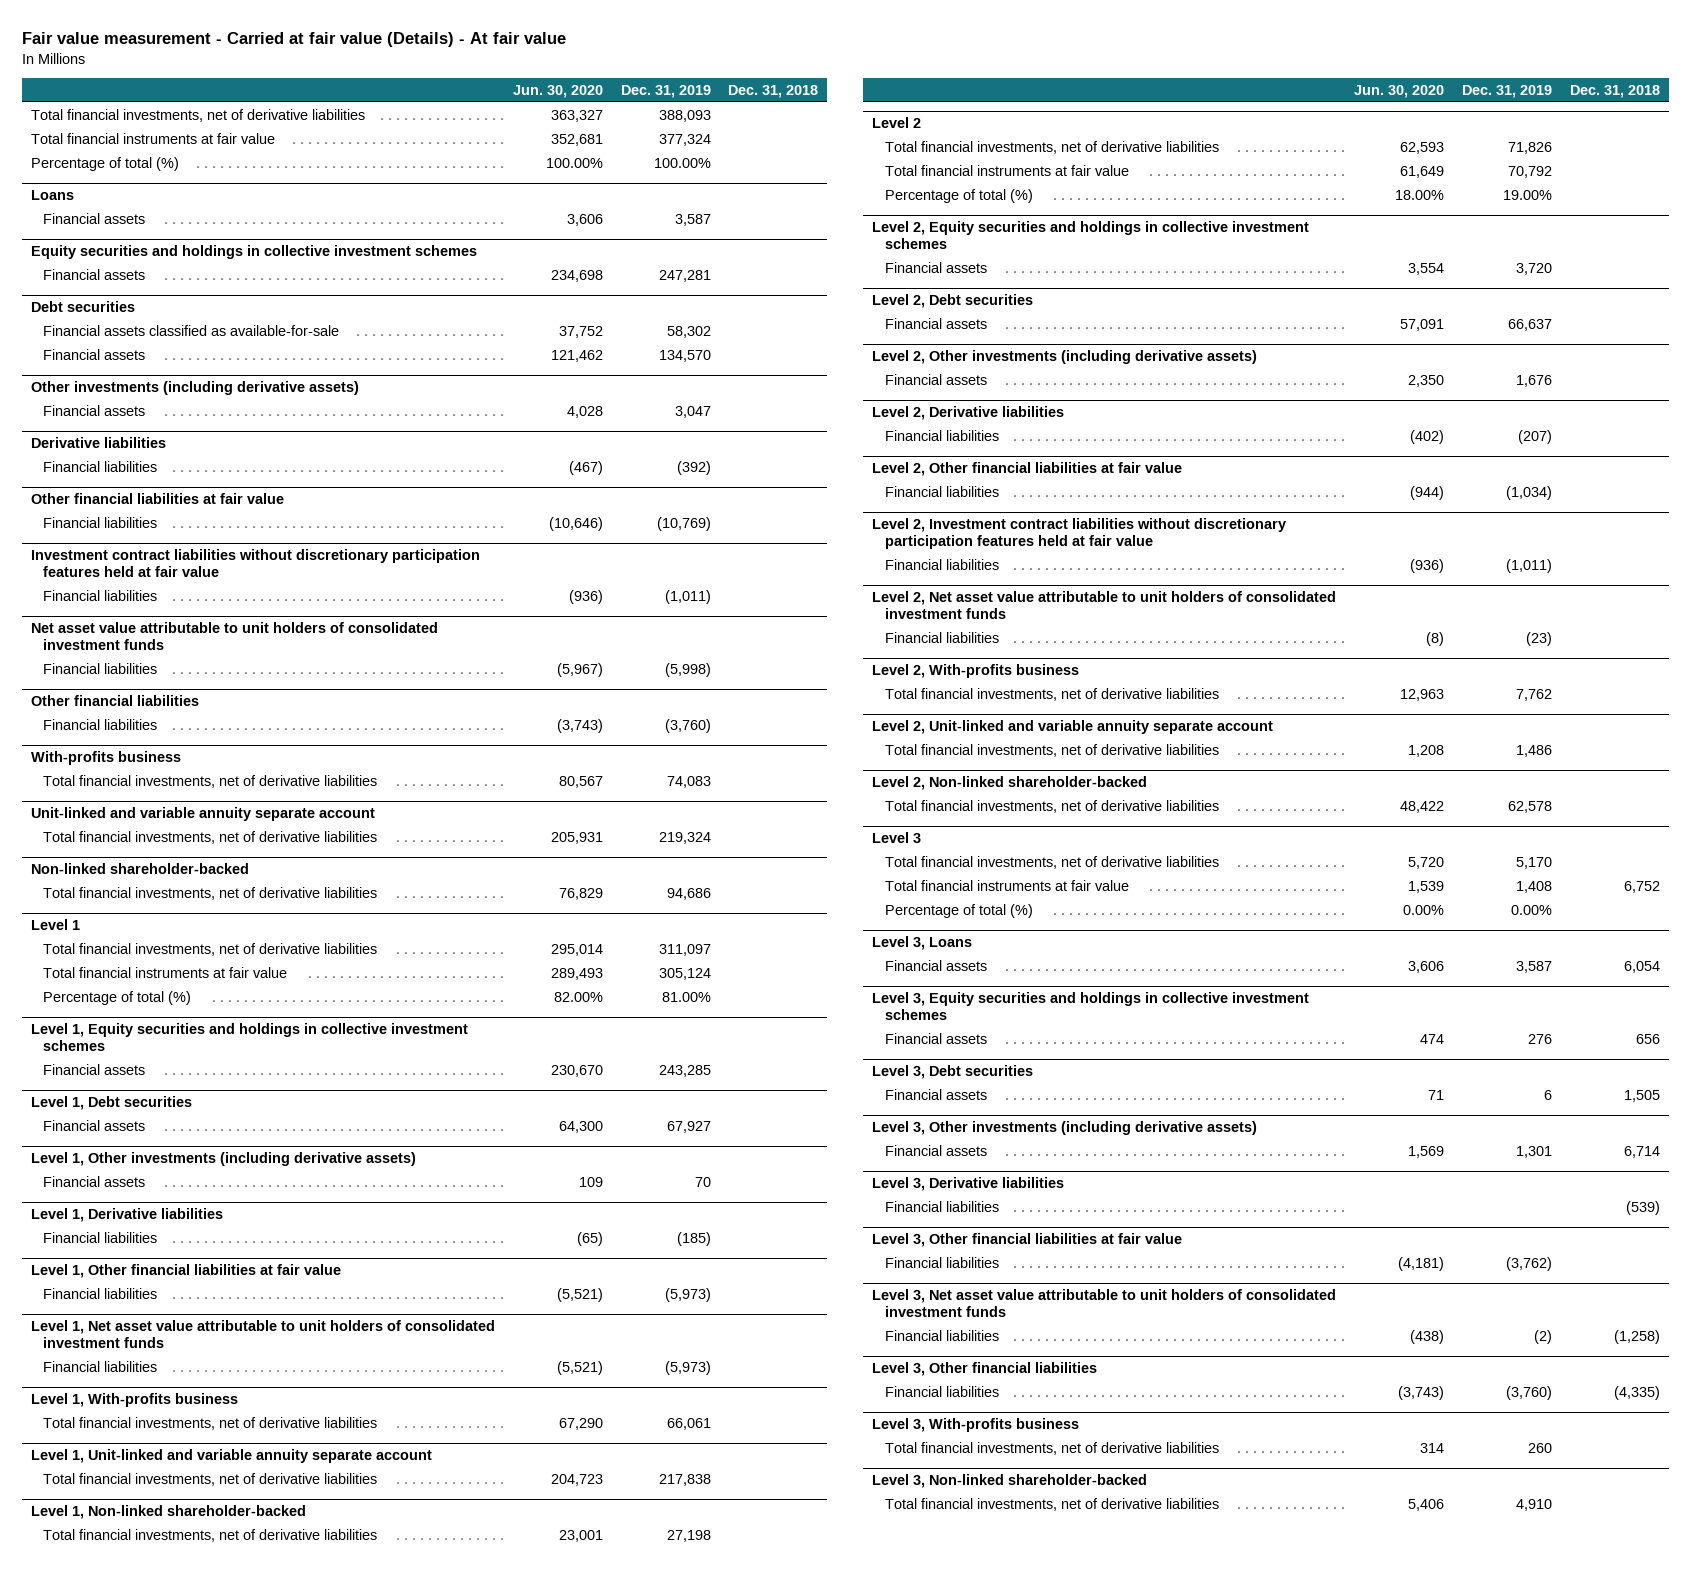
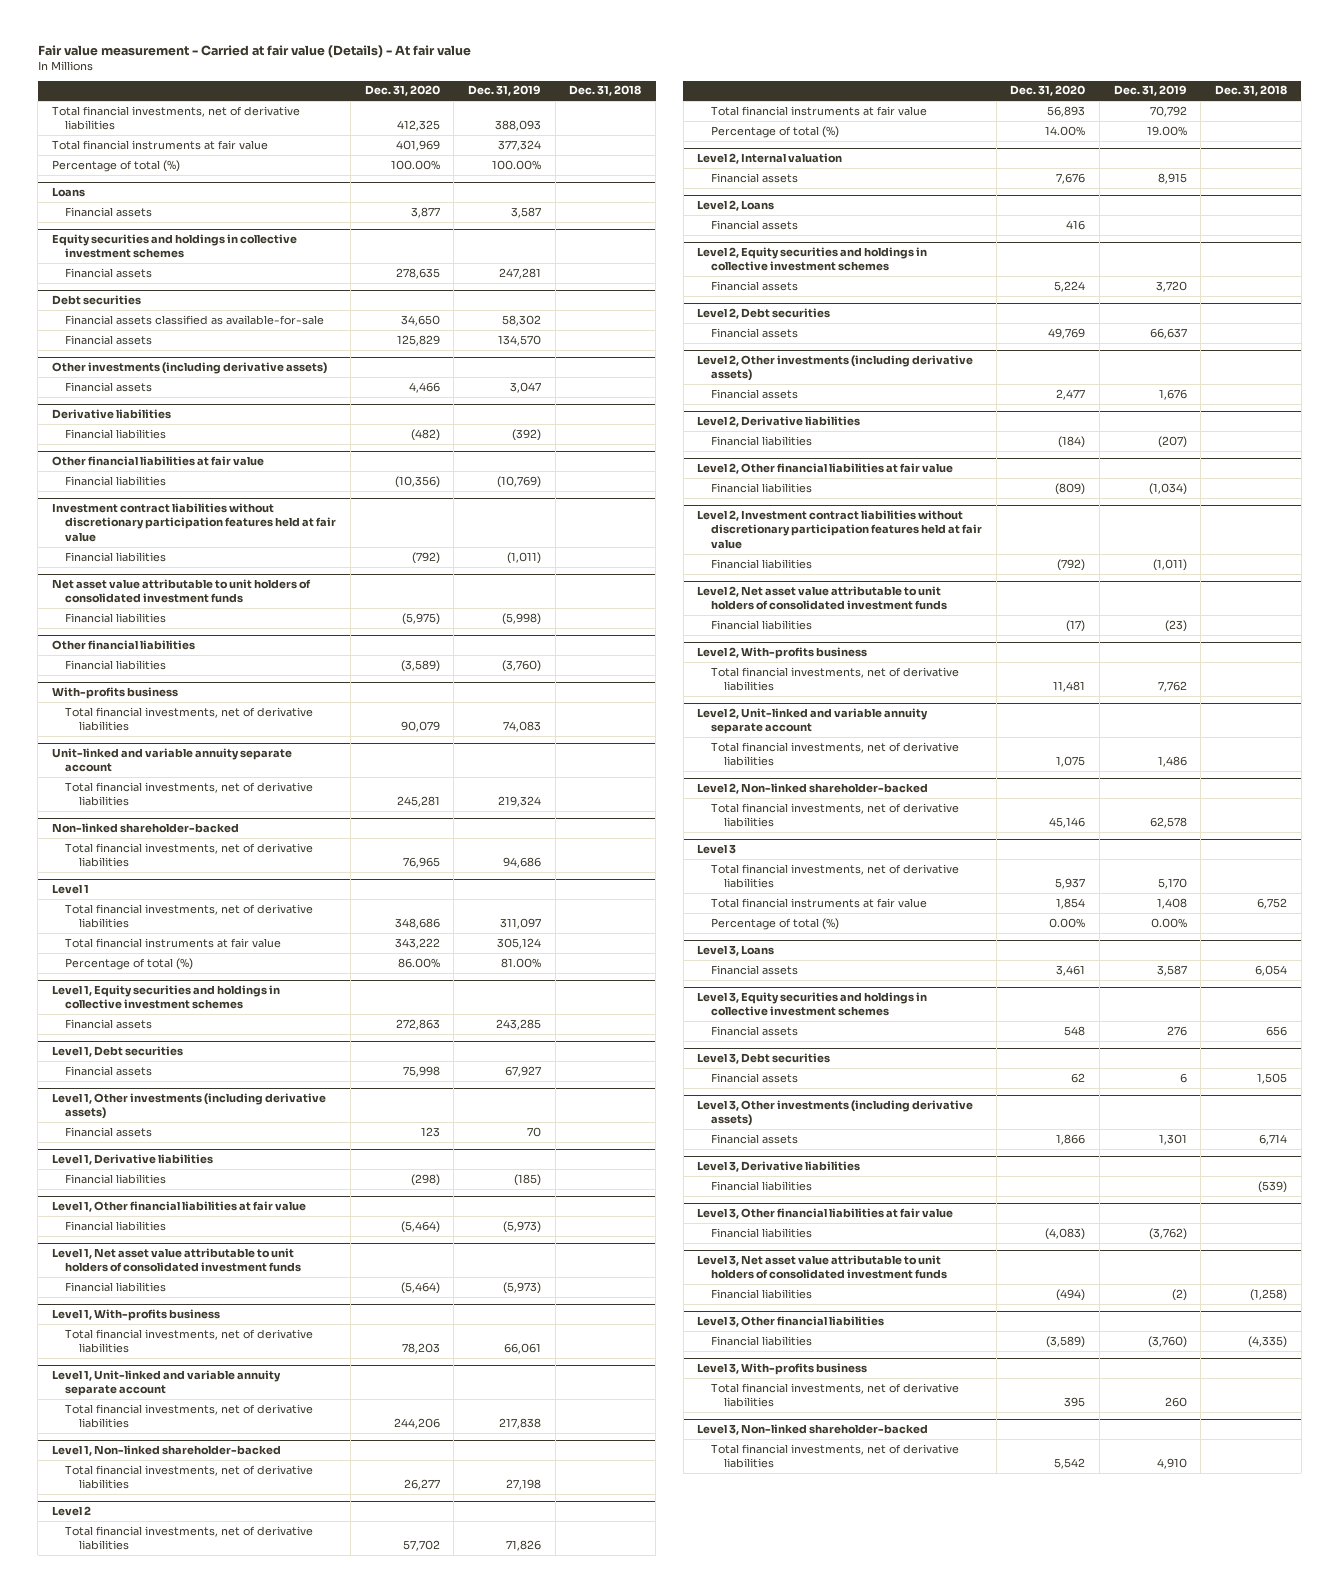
- | Jun. 30, 2020 | Dec. 31, 2019 | Dec. 31, 2018
+ | Dec. 31, 2020 | Dec. 31, 2019 | Dec. 31, 2018
+ Level 2, Internal valuation
+ Financial assets | 7,676 | 8,915 |
+ Level 2, Loans
+ Financial assets | 416 | |

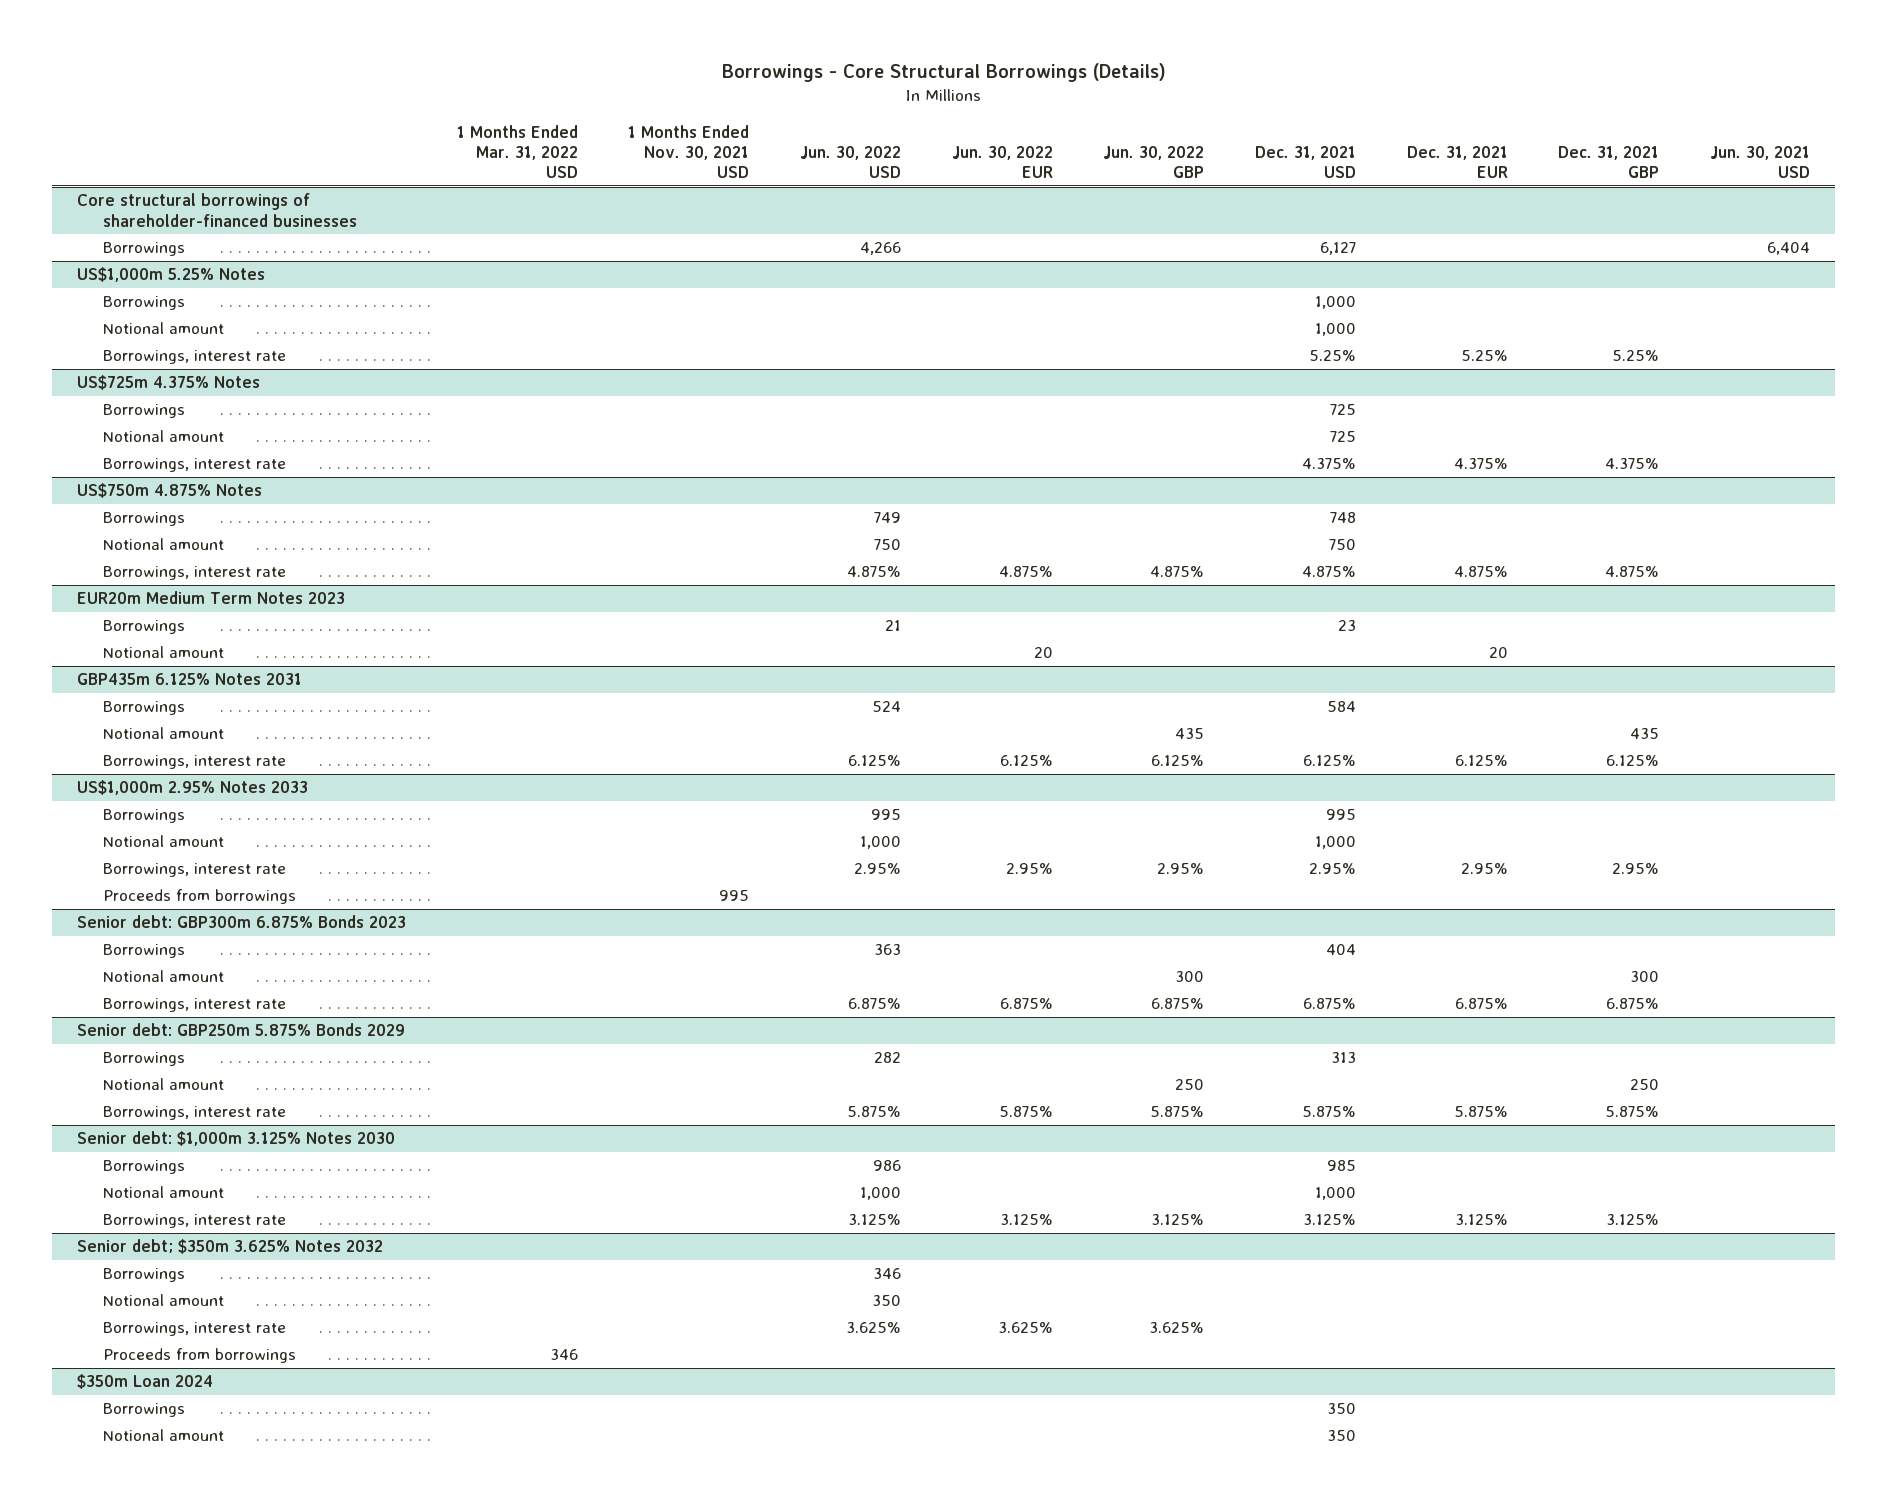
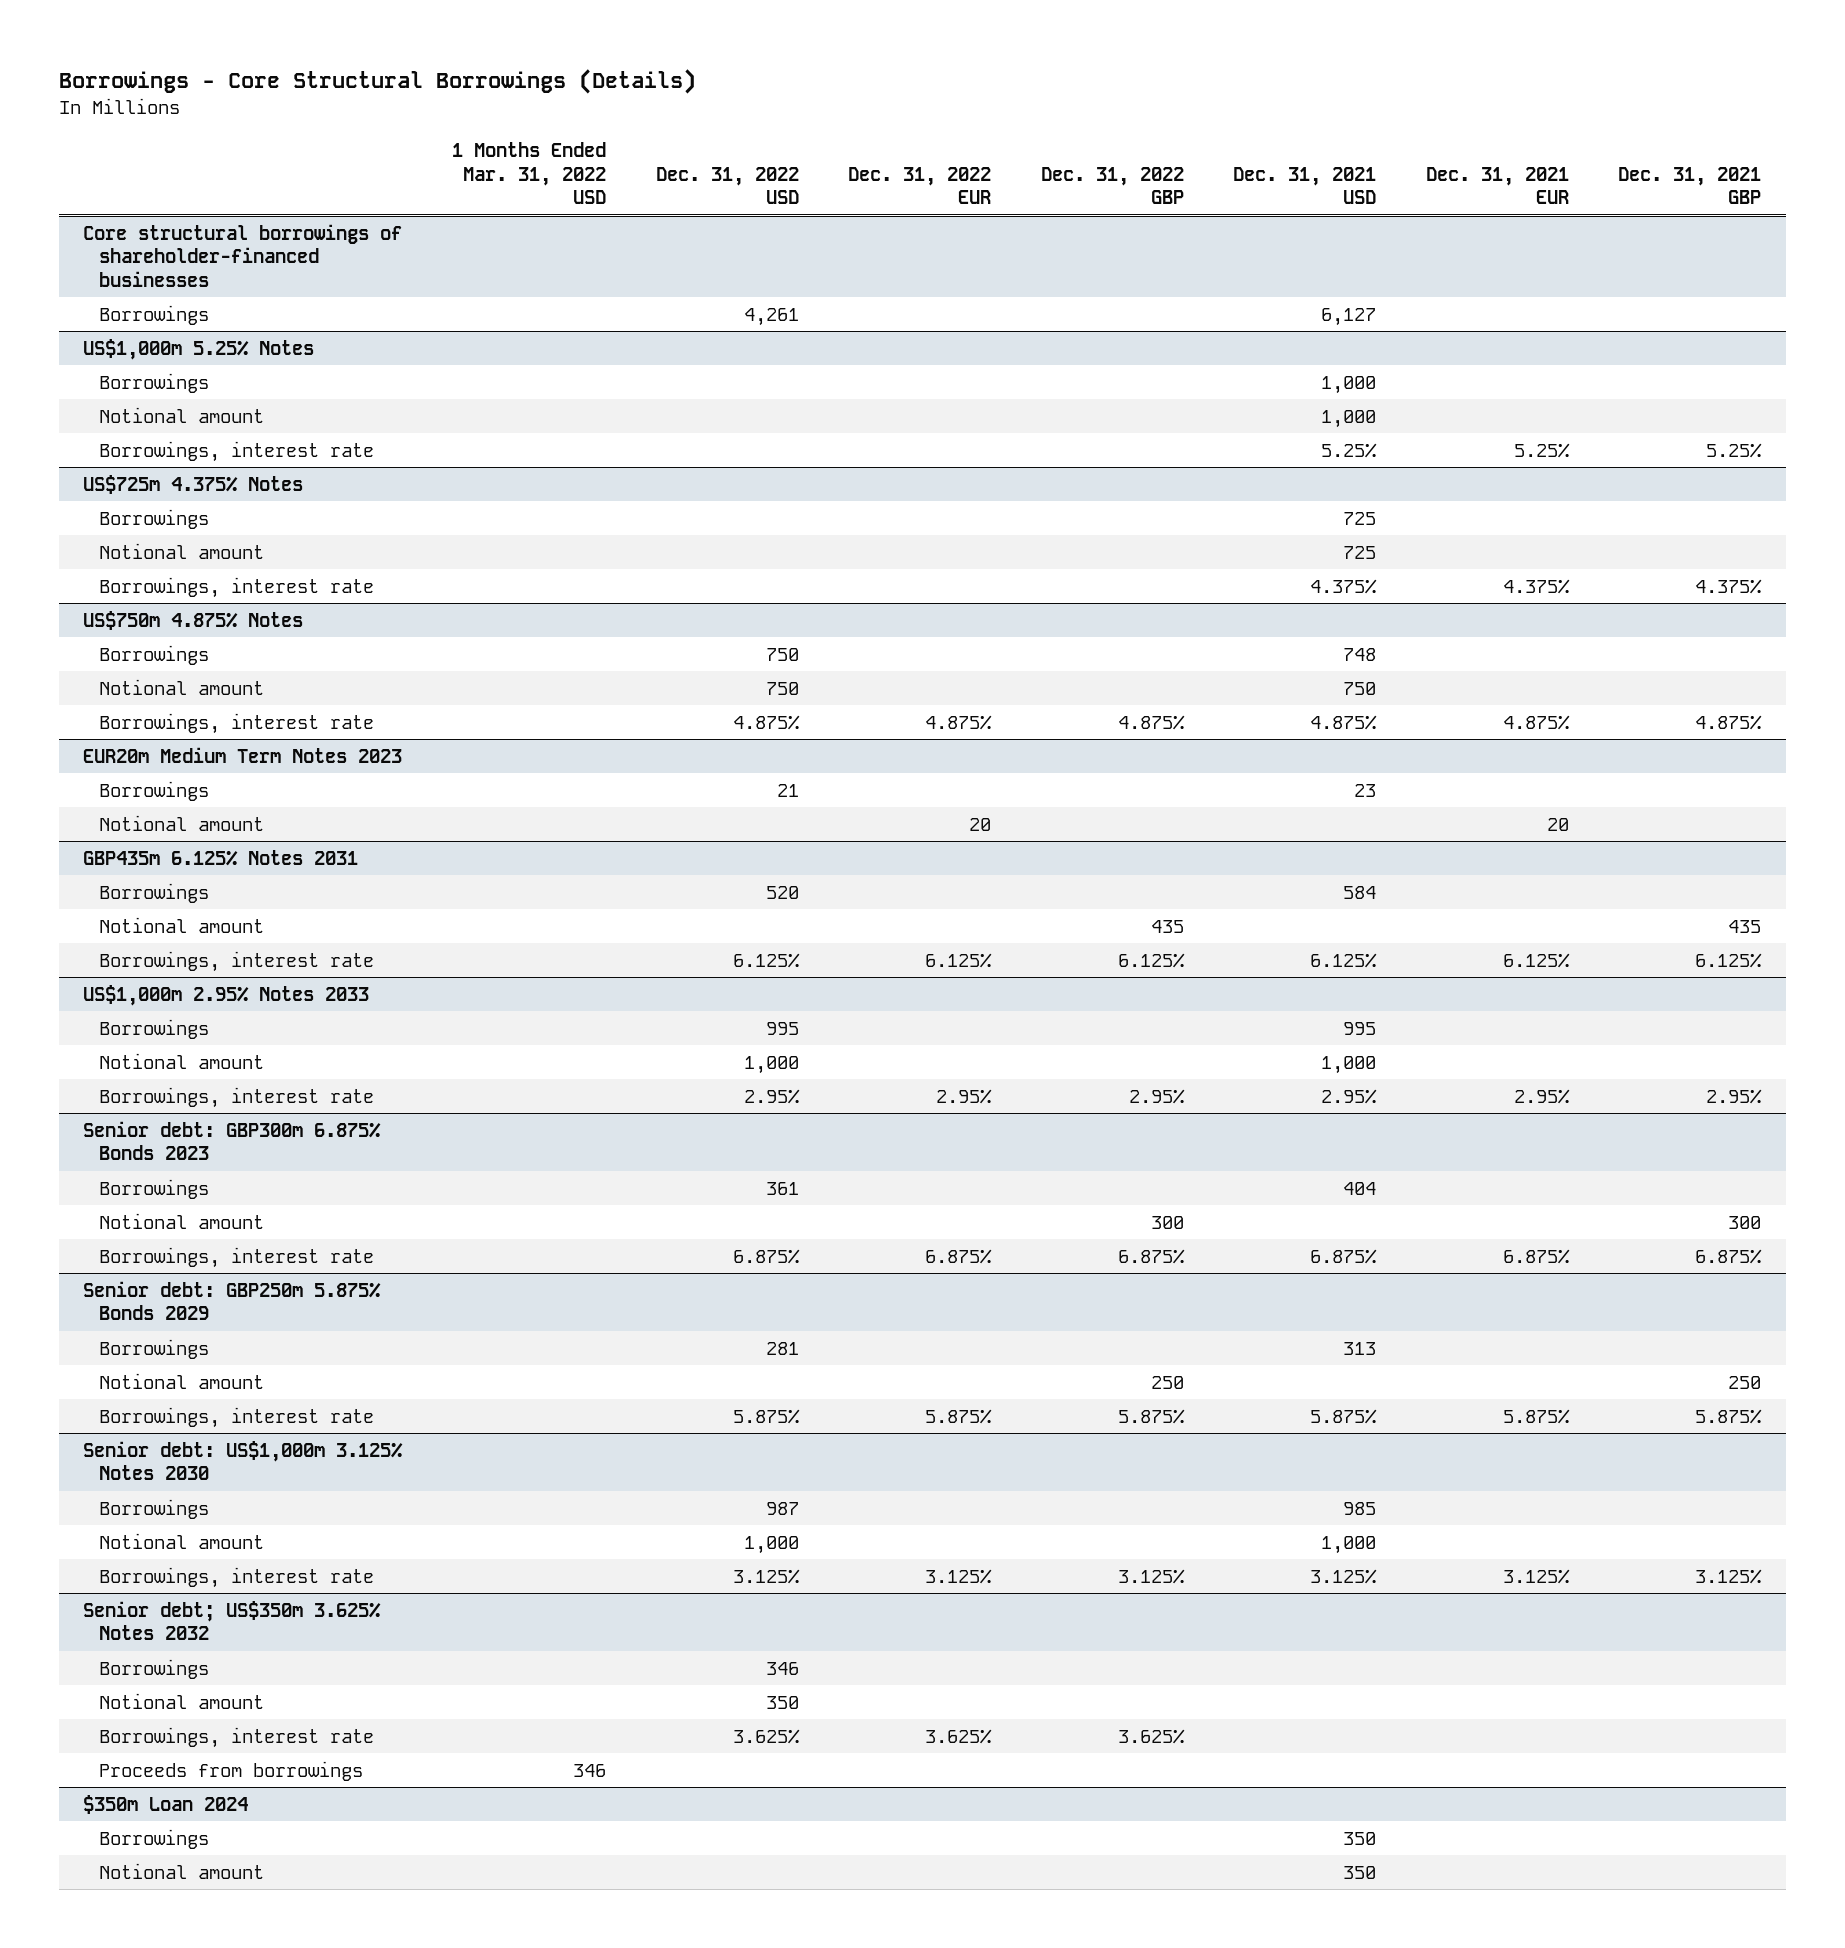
- | 1 Months Ended Mar. 31, 2022 USD | 1 Months Ended Nov. 30, 2021 USD | Jun. 30, 2022 USD | Jun. 30, 2022 EUR | Jun. 30, 2022 GBP | Dec. 31, 2021 USD | Dec. 31, 2021 EUR | Dec. 31, 2021 GBP | Jun. 30, 2021 USD
+ | 1 Months Ended Mar. 31, 2022 USD | Dec. 31, 2022 USD | Dec. 31, 2022 EUR | Dec. 31, 2022 GBP | Dec. 31, 2021 USD | Dec. 31, 2021 EUR | Dec. 31, 2021 GBP
@ US$1,000m 2.95% Notes 2033
- Proceeds from borrowings | | 995 | | | | | | |
- Senior debt: $1,000m 3.125% Notes 2030
+ Senior debt: US$1,000m 3.125% Notes 2030
- Senior debt; $350m 3.625% Notes 2032
+ Senior debt; US$350m 3.625% Notes 2032

